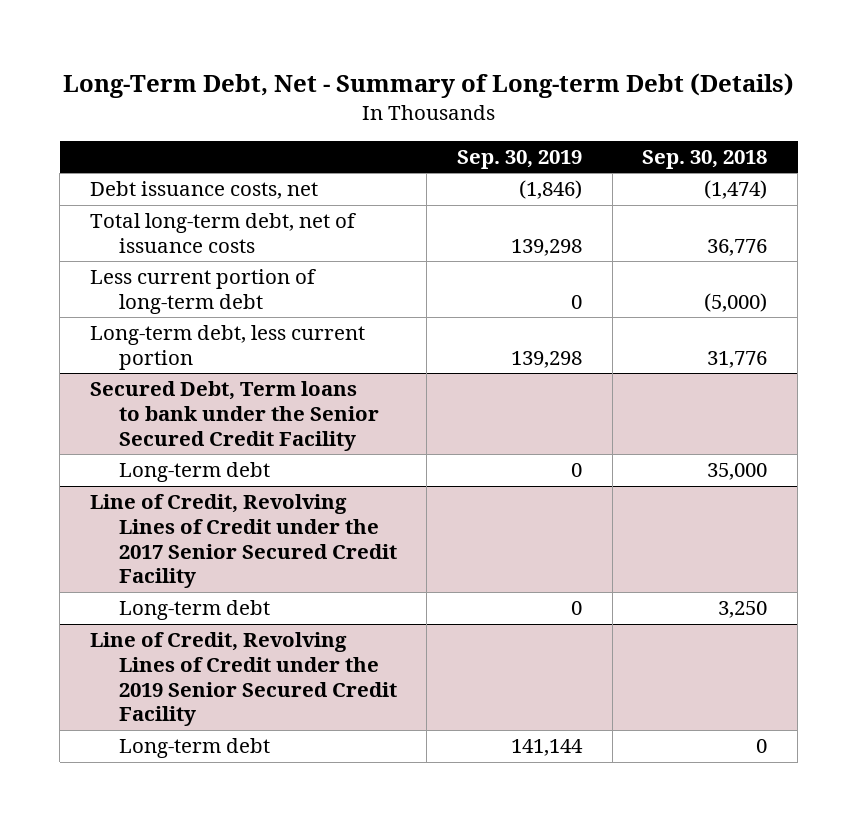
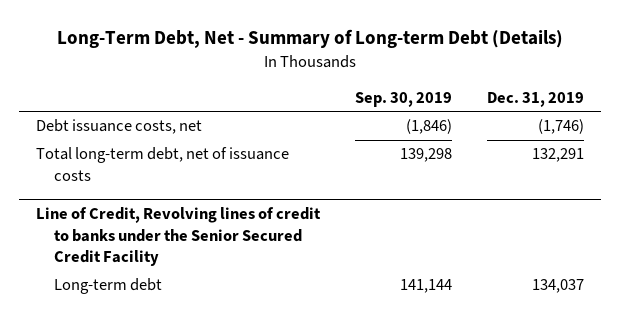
- | Sep. 30, 2019 | Sep. 30, 2018
+ | Sep. 30, 2019 | Dec. 31, 2019
- Less current portion of long-term debt | 0 | (5,000)
- Long-term debt, less current portion | 139,298 | 31,776
- Secured Debt, Term loans to bank under the Senior Secured Credit Facility
- Long-term debt | 0 | 35,000
- Line of Credit, Revolving Lines of Credit under the 2017 Senior Secured Credit Facility
- Long-term debt | 0 | 3,250
- Line of Credit, Revolving Lines of Credit under the 2019 Senior Secured Credit Facility
+ Line of Credit, Revolving lines of credit to banks under the Senior Secured Credit Facility

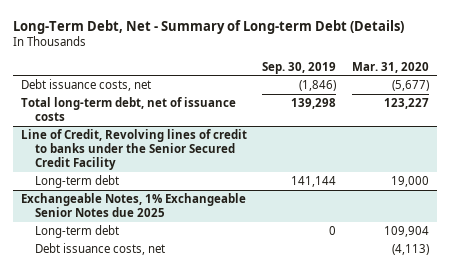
- | Sep. 30, 2019 | Dec. 31, 2019
+ | Sep. 30, 2019 | Mar. 31, 2020
+ Exchangeable Notes, 1% Exchangeable Senior Notes due 2025
+ Long-term debt | 0 | 109,904
+ Debt issuance costs, net | | (4,113)

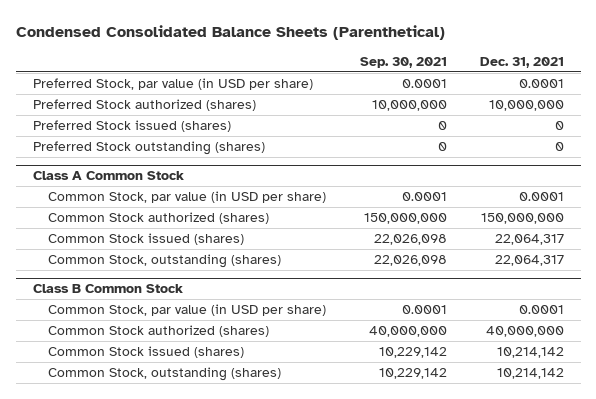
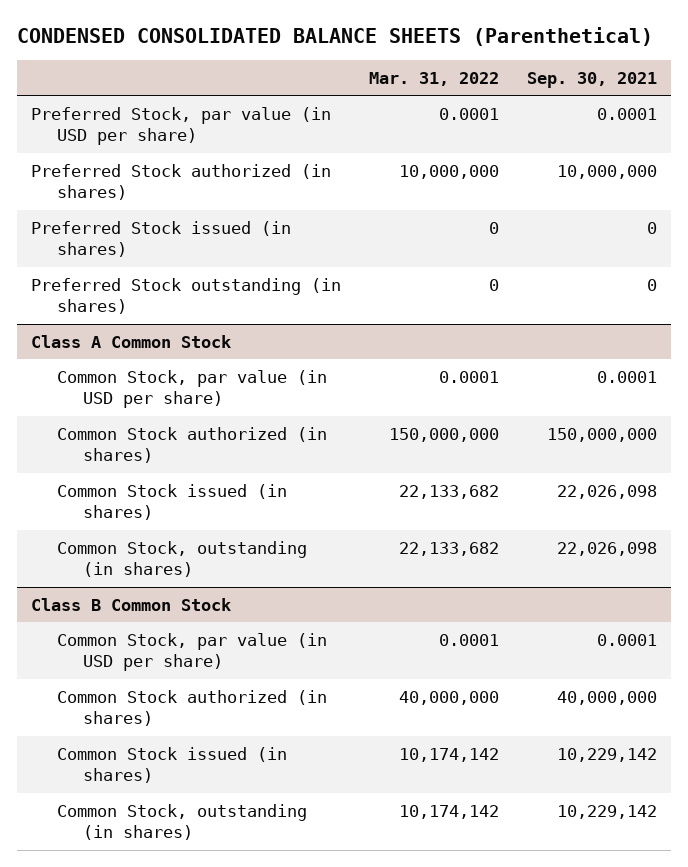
- Condensed Consolidated Balance Sheets (Parenthetical)
+ CONDENSED CONSOLIDATED BALANCE SHEETS (Parenthetical)
- | Sep. 30, 2021 | Dec. 31, 2021
+ | Mar. 31, 2022 | Sep. 30, 2021
- Preferred Stock authorized (shares) | 10,000,000 | 10,000,000
- Preferred Stock issued (shares) | 0 | 0
- Preferred Stock outstanding (shares) | 0 | 0
+ Preferred Stock authorized (in shares) | 10,000,000 | 10,000,000
+ Preferred Stock issued (in shares) | 0 | 0
+ Preferred Stock outstanding (in shares) | 0 | 0
@ Class A Common Stock
- Common Stock authorized (shares) | 150,000,000 | 150,000,000
- Common Stock issued (shares) | 22,026,098 | 22,064,317
- Common Stock, outstanding (shares) | 22,026,098 | 22,064,317
+ Common Stock authorized (in shares) | 150,000,000 | 150,000,000
+ Common Stock issued (in shares) | 22,133,682 | 22,026,098
+ Common Stock, outstanding (in shares) | 22,133,682 | 22,026,098
@ Class B Common Stock
- Common Stock authorized (shares) | 40,000,000 | 40,000,000
- Common Stock issued (shares) | 10,229,142 | 10,214,142
- Common Stock, outstanding (shares) | 10,229,142 | 10,214,142
+ Common Stock authorized (in shares) | 40,000,000 | 40,000,000
+ Common Stock issued (in shares) | 10,174,142 | 10,229,142
+ Common Stock, outstanding (in shares) | 10,174,142 | 10,229,142

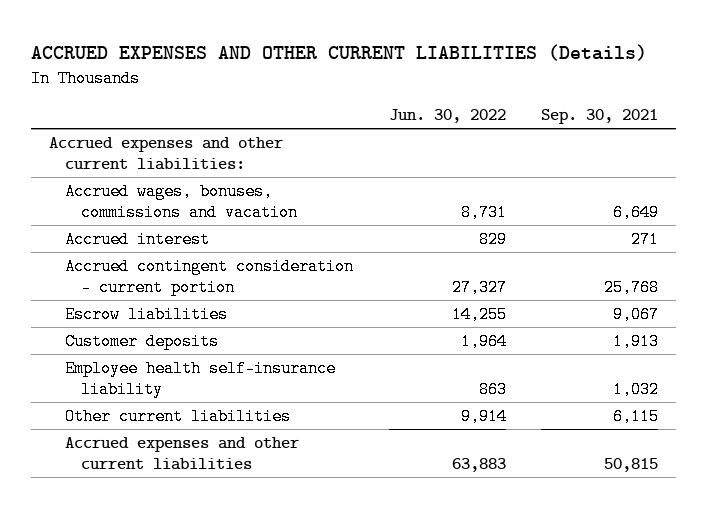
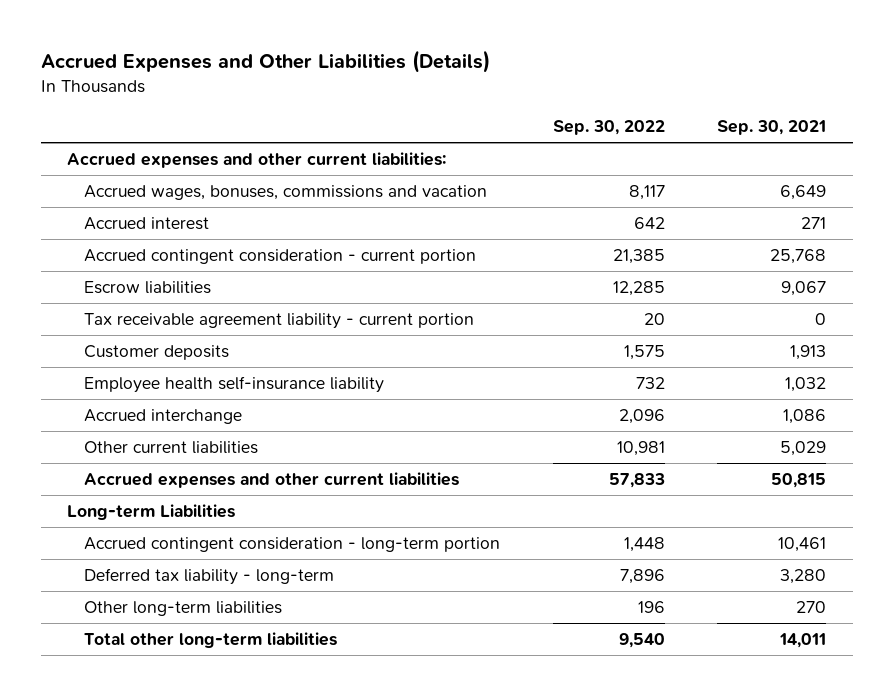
- ACCRUED EXPENSES AND OTHER CURRENT LIABILITIES (Details)
+ Accrued Expenses and Other Liabilities (Details)
- | Jun. 30, 2022 | Sep. 30, 2021
+ | Sep. 30, 2022 | Sep. 30, 2021
+ Tax receivable agreement liability - current portion | 20 | 0
- Other current liabilities | 9,914 | 6,115
+ Accrued interchange | 2,096 | 1,086
+ Other current liabilities | 10,981 | 5,029
+ Long-term Liabilities
+ Accrued contingent consideration - long-term portion | 1,448 | 10,461
+ Deferred tax liability - long-term | 7,896 | 3,280
+ Other long-term liabilities | 196 | 270
+ Total other long-term liabilities | 9,540 | 14,011

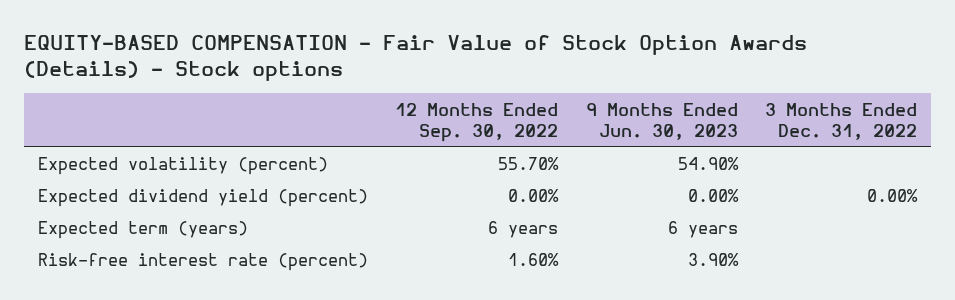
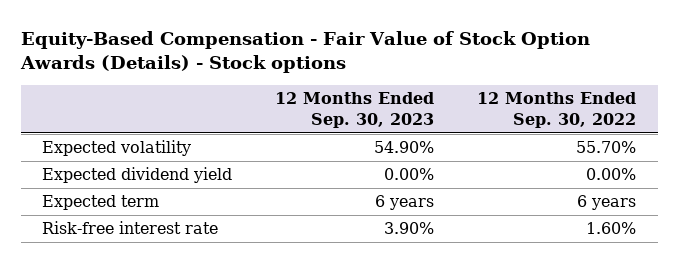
- EQUITY-BASED COMPENSATION - Fair Value of Stock Option Awards (Details) - Stock options
+ Equity-Based Compensation - Fair Value of Stock Option Awards (Details) - Stock options
- | 12 Months Ended Sep. 30, 2022 | 9 Months Ended Jun. 30, 2023 | 3 Months Ended Dec. 31, 2022
+ | 12 Months Ended Sep. 30, 2023 | 12 Months Ended Sep. 30, 2022
- Expected volatility (percent) | 55.70% | 54.90% |
- Expected dividend yield (percent) | 0.00% | 0.00% | 0.00%
- Expected term (years) | 6 years | 6 years |
- Risk-free interest rate (percent) | 1.60% | 3.90% |
+ Expected volatility | 54.90% | 55.70%
+ Expected dividend yield | 0.00% | 0.00%
+ Expected term | 6 years | 6 years
+ Risk-free interest rate | 3.90% | 1.60%

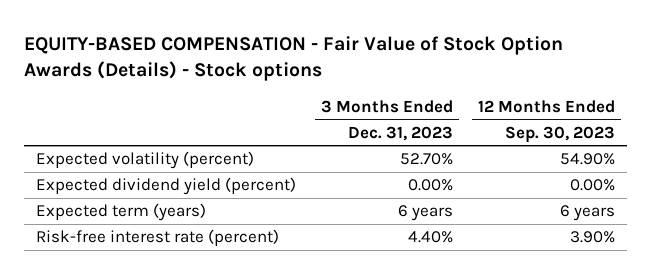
- Equity-Based Compensation - Fair Value of Stock Option Awards (Details) - Stock options
+ EQUITY-BASED COMPENSATION - Fair Value of Stock Option Awards (Details) - Stock options
- | 12 Months Ended Sep. 30, 2023 | 12 Months Ended Sep. 30, 2022
+ | 3 Months Ended Dec. 31, 2023 | 12 Months Ended Sep. 30, 2023
- Expected volatility | 54.90% | 55.70%
- Expected dividend yield | 0.00% | 0.00%
- Expected term | 6 years | 6 years
- Risk-free interest rate | 3.90% | 1.60%
+ Expected volatility (percent) | 52.70% | 54.90%
+ Expected dividend yield (percent) | 0.00% | 0.00%
+ Expected term (years) | 6 years | 6 years
+ Risk-free interest rate (percent) | 4.40% | 3.90%

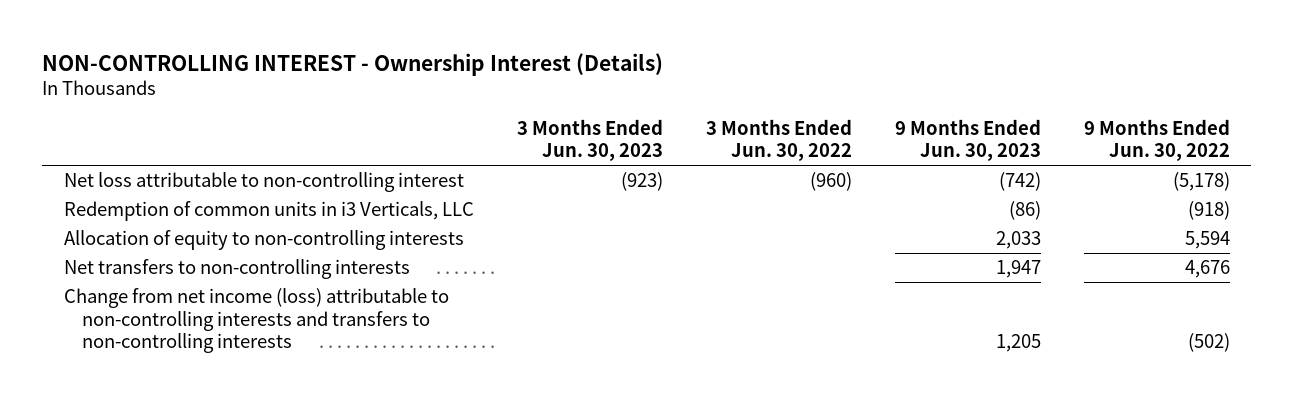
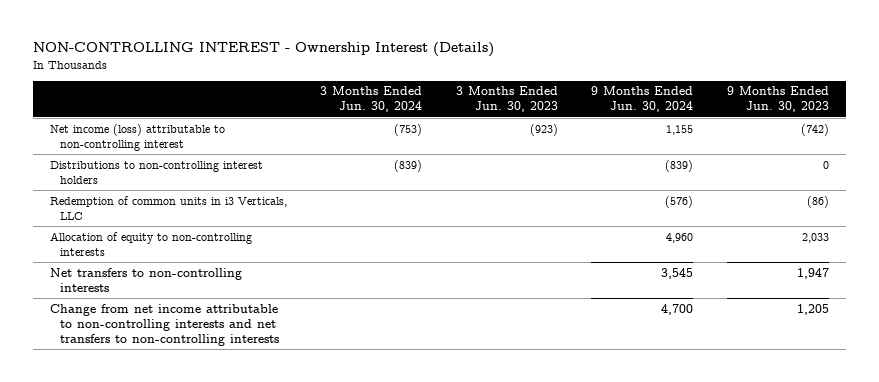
- | 3 Months Ended Jun. 30, 2023 | 3 Months Ended Jun. 30, 2022 | 9 Months Ended Jun. 30, 2023 | 9 Months Ended Jun. 30, 2022
+ | 3 Months Ended Jun. 30, 2024 | 3 Months Ended Jun. 30, 2023 | 9 Months Ended Jun. 30, 2024 | 9 Months Ended Jun. 30, 2023
- Net loss attributable to non-controlling interest | (923) | (960) | (742) | (5,178)
+ Net income (loss) attributable to non-controlling interest | (753) | (923) | 1,155 | (742)
+ Distributions to non-controlling interest holders | (839) | | (839) | 0
- Change from net income (loss) attributable to non-controlling interests and transfers to non-controlling interests | | | 1,205 | (502)
+ Change from net income attributable to non-controlling interests and net transfers to non-controlling interests | | | 4,700 | 1,205

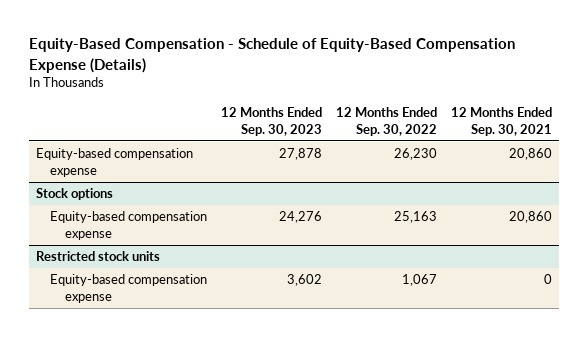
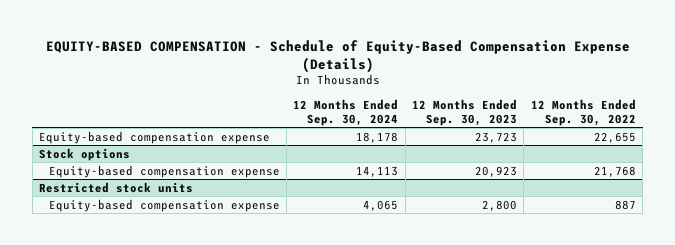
- Equity-Based Compensation - Schedule of Equity-Based Compensation Expense (Details)
+ EQUITY-BASED COMPENSATION - Schedule of Equity-Based Compensation Expense (Details)
- | 12 Months Ended Sep. 30, 2023 | 12 Months Ended Sep. 30, 2022 | 12 Months Ended Sep. 30, 2021
+ | 12 Months Ended Sep. 30, 2024 | 12 Months Ended Sep. 30, 2023 | 12 Months Ended Sep. 30, 2022
- Equity-based compensation expense | 27,878 | 26,230 | 20,860
+ Equity-based compensation expense | 18,178 | 23,723 | 22,655
@ Stock options
- Equity-based compensation expense | 24,276 | 25,163 | 20,860
+ Equity-based compensation expense | 14,113 | 20,923 | 21,768
@ Restricted stock units
- Equity-based compensation expense | 3,602 | 1,067 | 0
+ Equity-based compensation expense | 4,065 | 2,800 | 887

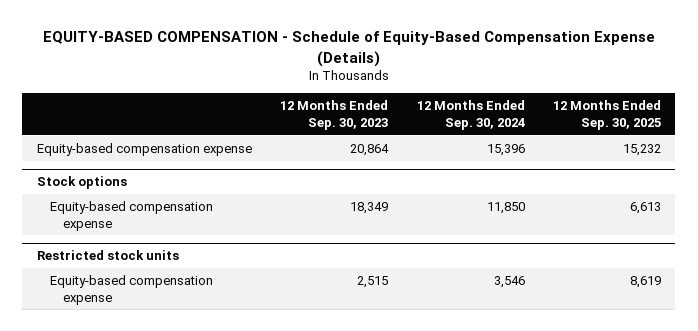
- | 12 Months Ended Sep. 30, 2024 | 12 Months Ended Sep. 30, 2023 | 12 Months Ended Sep. 30, 2022
+ | 12 Months Ended Sep. 30, 2023 | 12 Months Ended Sep. 30, 2024 | 12 Months Ended Sep. 30, 2025
- Equity-based compensation expense | 18,178 | 23,723 | 22,655
+ Equity-based compensation expense | 20,864 | 15,396 | 15,232
@ Stock options
- Equity-based compensation expense | 14,113 | 20,923 | 21,768
+ Equity-based compensation expense | 18,349 | 11,850 | 6,613
@ Restricted stock units
- Equity-based compensation expense | 4,065 | 2,800 | 887
+ Equity-based compensation expense | 2,515 | 3,546 | 8,619

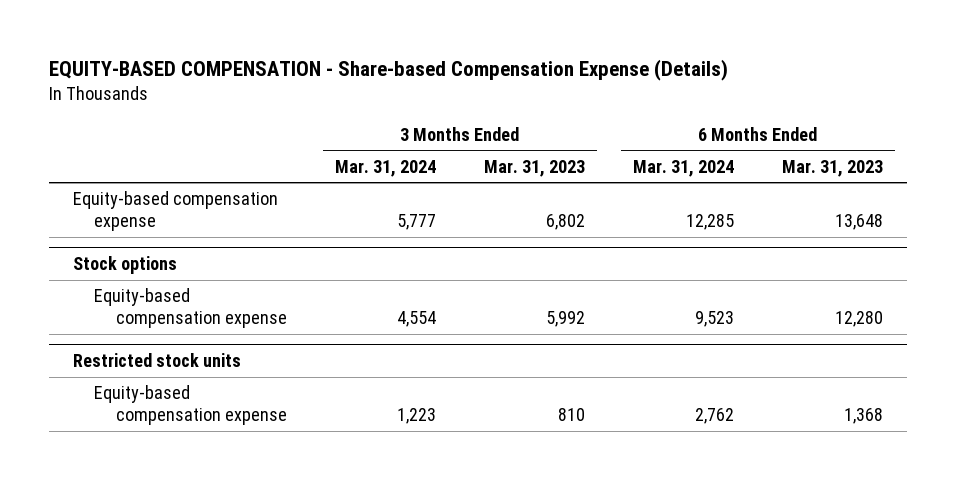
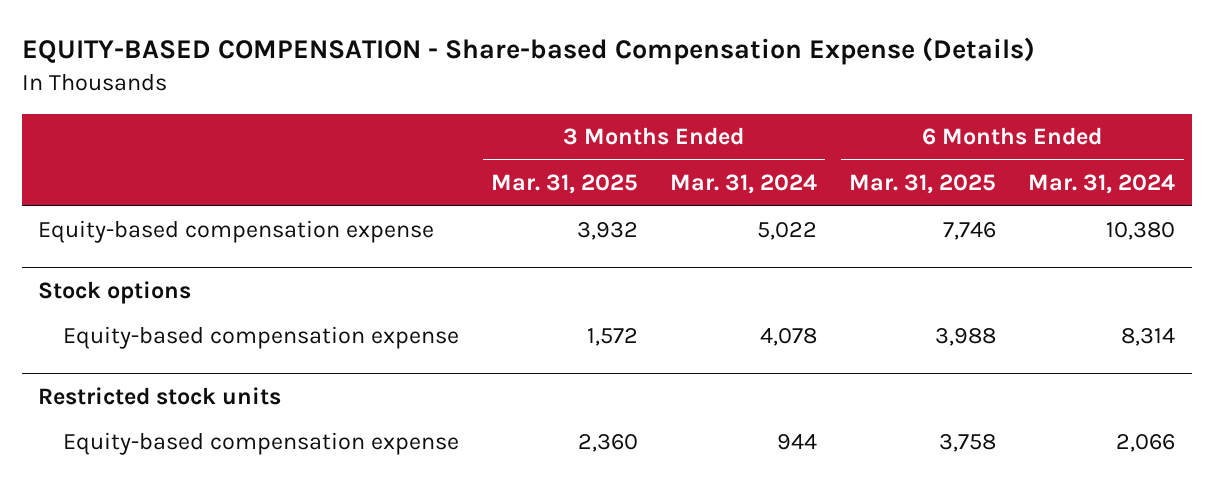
- | 3 Months Ended Mar. 31, 2024 | 3 Months Ended Mar. 31, 2023 | 6 Months Ended Mar. 31, 2024 | 6 Months Ended Mar. 31, 2023
+ | 3 Months Ended Mar. 31, 2025 | 3 Months Ended Mar. 31, 2024 | 6 Months Ended Mar. 31, 2025 | 6 Months Ended Mar. 31, 2024
- Equity-based compensation expense | 5,777 | 6,802 | 12,285 | 13,648
+ Equity-based compensation expense | 3,932 | 5,022 | 7,746 | 10,380
@ Stock options
- Equity-based compensation expense | 4,554 | 5,992 | 9,523 | 12,280
+ Equity-based compensation expense | 1,572 | 4,078 | 3,988 | 8,314
@ Restricted stock units
- Equity-based compensation expense | 1,223 | 810 | 2,762 | 1,368
+ Equity-based compensation expense | 2,360 | 944 | 3,758 | 2,066

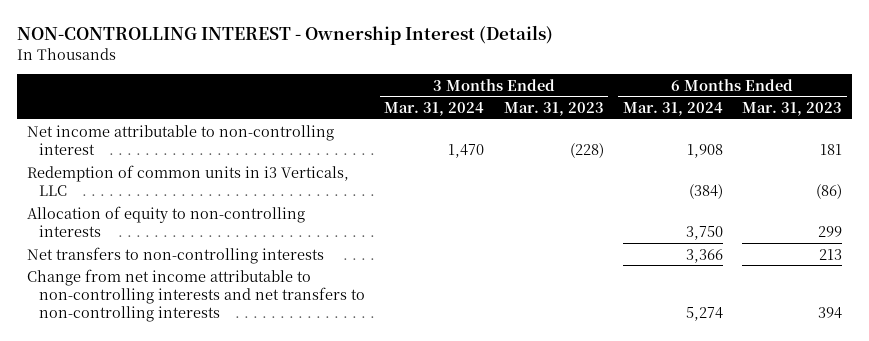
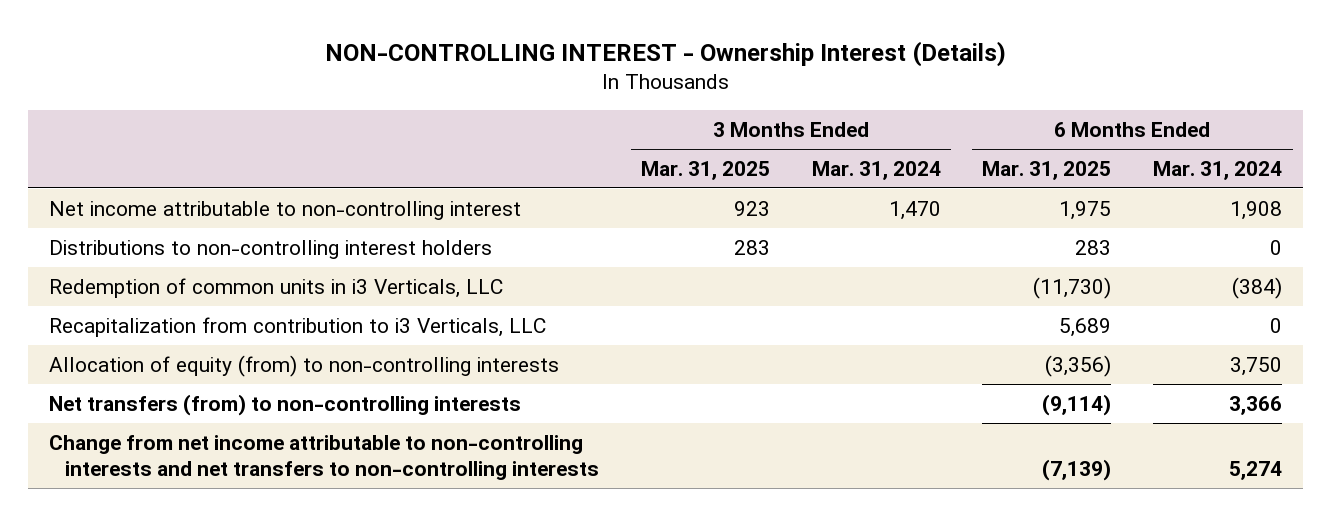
- | 3 Months Ended Mar. 31, 2024 | 3 Months Ended Mar. 31, 2023 | 6 Months Ended Mar. 31, 2024 | 6 Months Ended Mar. 31, 2023
+ | 3 Months Ended Mar. 31, 2025 | 3 Months Ended Mar. 31, 2024 | 6 Months Ended Mar. 31, 2025 | 6 Months Ended Mar. 31, 2024
+ Distributions to non-controlling interest holders | 283 | | 283 | 0
- Allocation of equity to non-controlling interests | | | 3,750 | 299
- Net transfers to non-controlling interests | | | 3,366 | 213
+ Recapitalization from contribution to i3 Verticals, LLC | | | 5,689 | 0
+ Allocation of equity (from) to non-controlling interests | | | (3,356) | 3,750
+ Net transfers (from) to non-controlling interests | | | (9,114) | 3,366

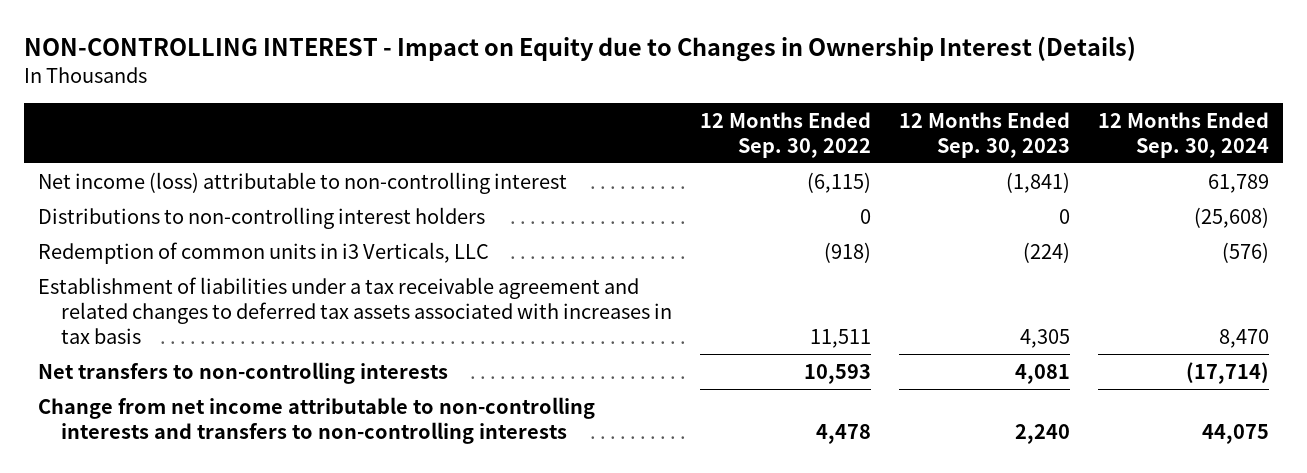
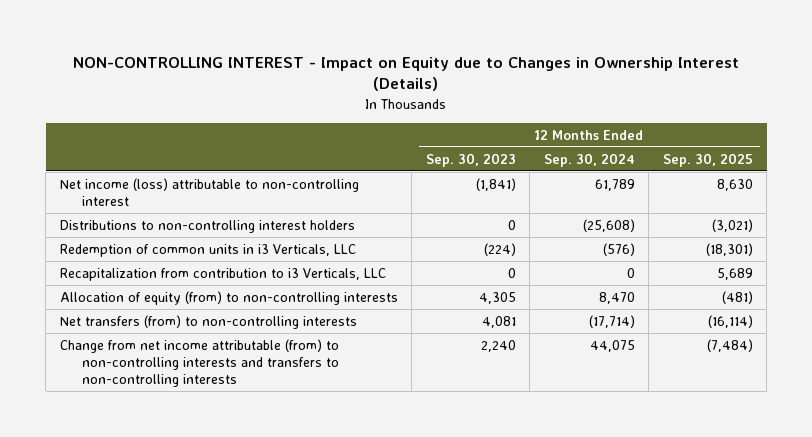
- | 12 Months Ended Sep. 30, 2022 | 12 Months Ended Sep. 30, 2023 | 12 Months Ended Sep. 30, 2024
+ | 12 Months Ended Sep. 30, 2023 | 12 Months Ended Sep. 30, 2024 | 12 Months Ended Sep. 30, 2025
- Establishment of liabilities under a tax receivable agreement and related changes to deferred tax assets associated with increases in tax basis | 11,511 | 4,305 | 8,470
- Net transfers to non-controlling interests | 10,593 | 4,081 | (17,714)
- Change from net income attributable to non-controlling interests and transfers to non-controlling interests | 4,478 | 2,240 | 44,075
+ Recapitalization from contribution to i3 Verticals, LLC | 0 | 0 | 5,689
+ Allocation of equity (from) to non-controlling interests | 4,305 | 8,470 | (481)
+ Net transfers (from) to non-controlling interests | 4,081 | (17,714) | (16,114)
+ Change from net income attributable (from) to non-controlling interests and transfers to non-controlling interests | 2,240 | 44,075 | (7,484)

